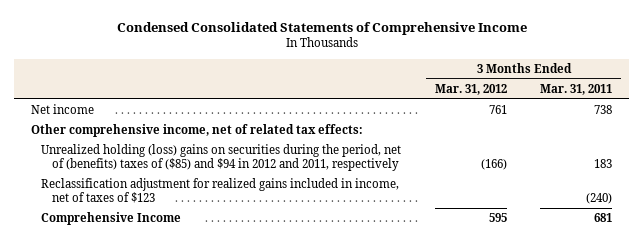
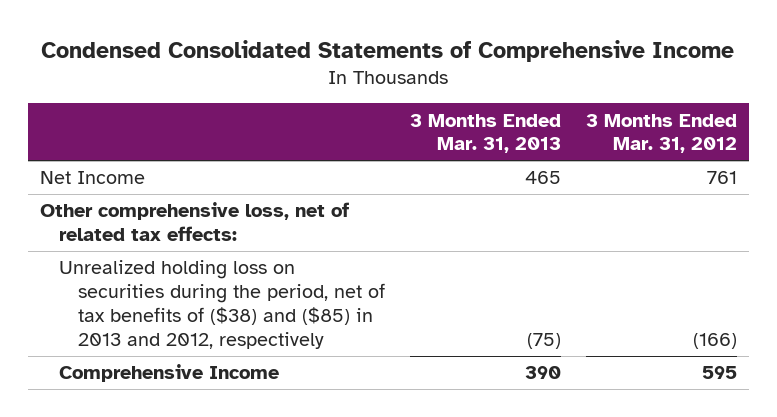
- | 3 Months Ended Mar. 31, 2012 | 3 Months Ended Mar. 31, 2011
+ | 3 Months Ended Mar. 31, 2013 | 3 Months Ended Mar. 31, 2012
- Net income | 761 | 738
- Other comprehensive income, net of related tax effects:
- Unrealized holding (loss) gains on securities during the period, net of (benefits) taxes of ($85) and $94 in 2012 and 2011, respectively | (166) | 183
- Reclassification adjustment for realized gains included in income, net of taxes of $123 | | (240)
+ Net Income | 465 | 761
+ Other comprehensive loss, net of related tax effects:
+ Unrealized holding loss on securities during the period, net of tax benefits of ($38) and ($85) in 2013 and 2012, respectively | (75) | (166)

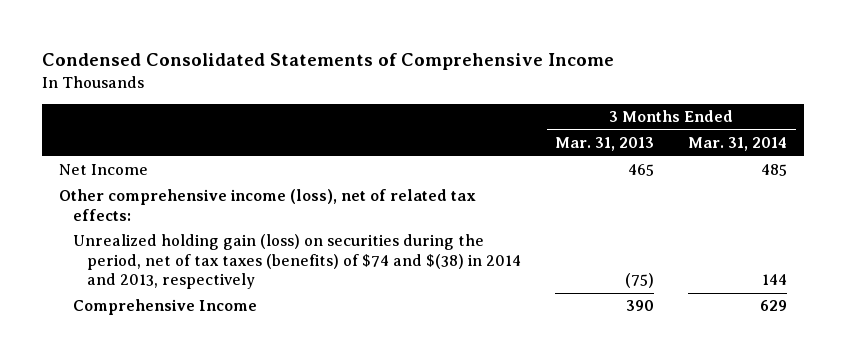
- | 3 Months Ended Mar. 31, 2013 | 3 Months Ended Mar. 31, 2012
+ | 3 Months Ended Mar. 31, 2013 | 3 Months Ended Mar. 31, 2014
- Other comprehensive loss, net of related tax effects:
- Unrealized holding loss on securities during the period, net of tax benefits of ($38) and ($85) in 2013 and 2012, respectively | (75) | (166)
+ Other comprehensive income (loss), net of related tax effects:
+ Unrealized holding gain (loss) on securities during the period, net of tax taxes (benefits) of $74 and $(38) in 2014 and 2013, respectively | (75) | 144

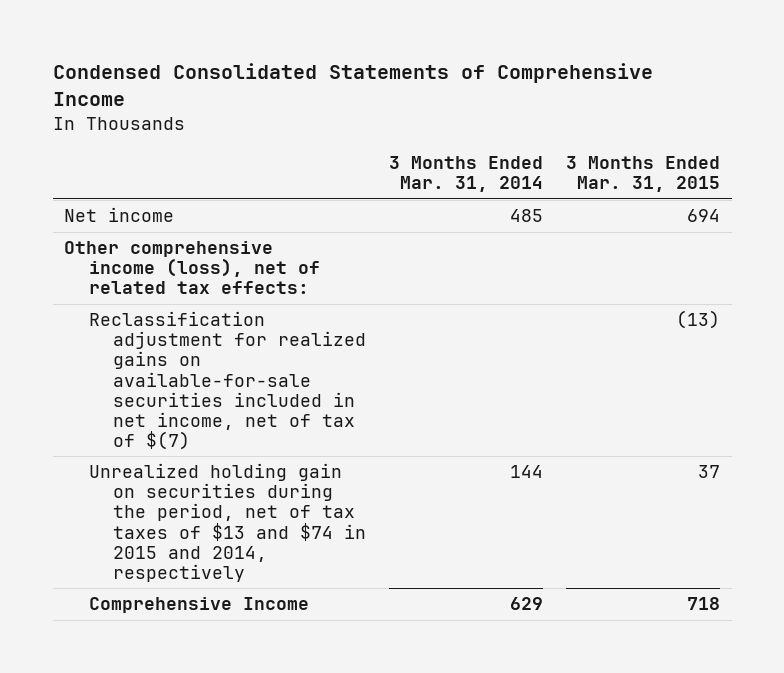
- | 3 Months Ended Mar. 31, 2013 | 3 Months Ended Mar. 31, 2014
+ | 3 Months Ended Mar. 31, 2014 | 3 Months Ended Mar. 31, 2015
- Net Income | 465 | 485
+ Net income | 485 | 694
- Unrealized holding gain (loss) on securities during the period, net of tax taxes (benefits) of $74 and $(38) in 2014 and 2013, respectively | (75) | 144
+ Reclassification adjustment for realized gains on available-for-sale securities included in net income, net of tax of $(7) | | (13)
+ Unrealized holding gain on securities during the period, net of tax taxes of $13 and $74 in 2015 and 2014, respectively | 144 | 37

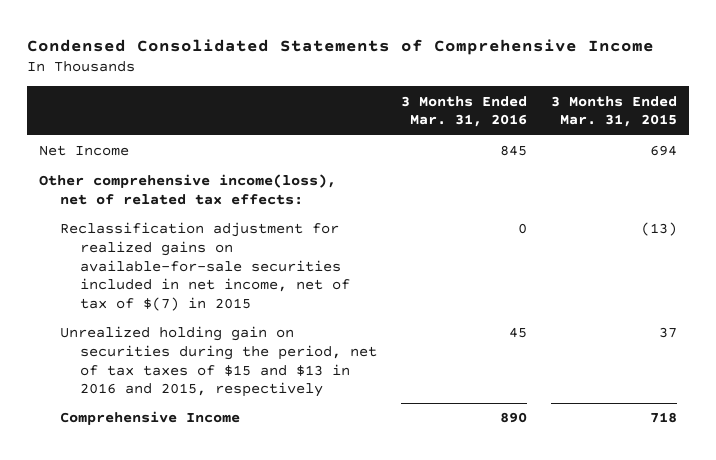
- | 3 Months Ended Mar. 31, 2014 | 3 Months Ended Mar. 31, 2015
+ | 3 Months Ended Mar. 31, 2016 | 3 Months Ended Mar. 31, 2015
- Net income | 485 | 694
- Other comprehensive income (loss), net of related tax effects:
- Reclassification adjustment for realized gains on available-for-sale securities included in net income, net of tax of $(7) | | (13)
- Unrealized holding gain on securities during the period, net of tax taxes of $13 and $74 in 2015 and 2014, respectively | 144 | 37
+ Net Income | 845 | 694
+ Other comprehensive income(loss), net of related tax effects:
+ Reclassification adjustment for realized gains on available-for-sale securities included in net income, net of tax of $(7) in 2015 | 0 | (13)
+ Unrealized holding gain on securities during the period, net of tax taxes of $15 and $13 in 2016 and 2015, respectively | 45 | 37

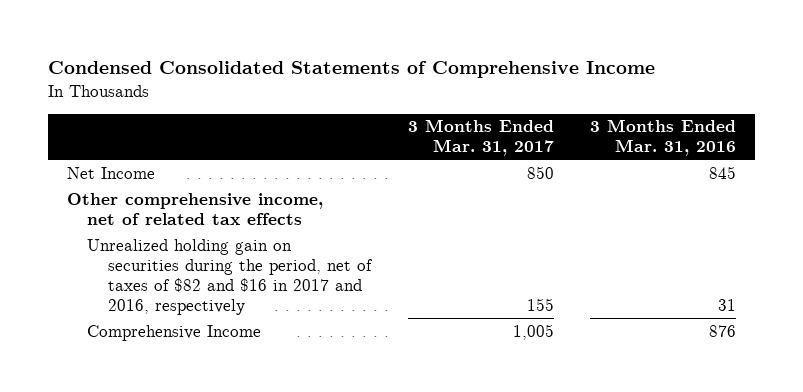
- | 3 Months Ended Mar. 31, 2016 | 3 Months Ended Mar. 31, 2015
+ | 3 Months Ended Mar. 31, 2017 | 3 Months Ended Mar. 31, 2016
- Other comprehensive income(loss), net of related tax effects:
- Reclassification adjustment for realized gains on available-for-sale securities included in net income, net of tax of $(7) in 2015 | 0 | (13)
- Unrealized holding gain on securities during the period, net of tax taxes of $15 and $13 in 2016 and 2015, respectively | 45 | 37
- Comprehensive Income | 890 | 718
+ Other comprehensive income, net of related tax effects
+ Unrealized holding gain on securities during the period, net of taxes of $82 and $16 in 2017 and 2016, respectively | 155 | 31
+ Comprehensive Income | 1,005 | 876

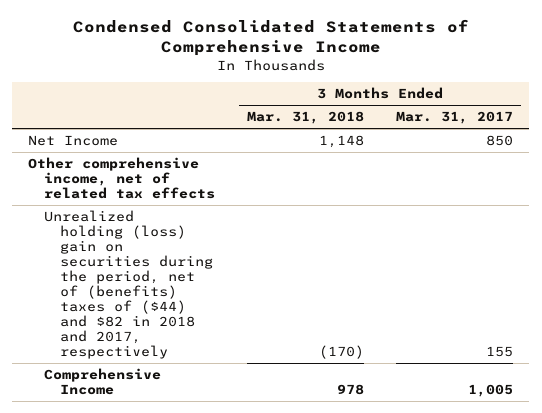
- | 3 Months Ended Mar. 31, 2017 | 3 Months Ended Mar. 31, 2016
+ | 3 Months Ended Mar. 31, 2018 | 3 Months Ended Mar. 31, 2017
- Unrealized holding gain on securities during the period, net of taxes of $82 and $16 in 2017 and 2016, respectively | 155 | 31
+ Unrealized holding (loss) gain on securities during the period, net of (benefits) taxes of ($44) and $82 in 2018 and 2017, respectively | (170) | 155

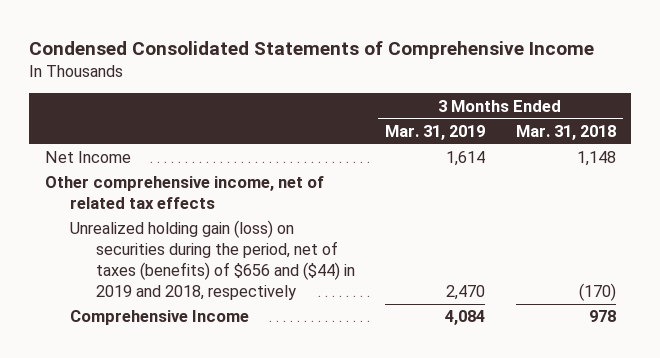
- | 3 Months Ended Mar. 31, 2018 | 3 Months Ended Mar. 31, 2017
+ | 3 Months Ended Mar. 31, 2019 | 3 Months Ended Mar. 31, 2018
- Unrealized holding (loss) gain on securities during the period, net of (benefits) taxes of ($44) and $82 in 2018 and 2017, respectively | (170) | 155
+ Unrealized holding gain (loss) on securities during the period, net of taxes (benefits) of $656 and ($44) in 2019 and 2018, respectively | 2,470 | (170)

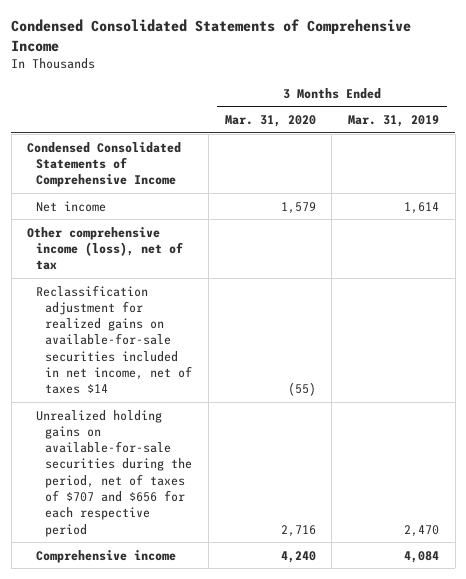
- | 3 Months Ended Mar. 31, 2019 | 3 Months Ended Mar. 31, 2018
+ | 3 Months Ended Mar. 31, 2020 | 3 Months Ended Mar. 31, 2019
- Net Income | 1,614 | 1,148
- Other comprehensive income, net of related tax effects
- Unrealized holding gain (loss) on securities during the period, net of taxes (benefits) of $656 and ($44) in 2019 and 2018, respectively | 2,470 | (170)
- Comprehensive Income | 4,084 | 978
+ Condensed Consolidated Statements of Comprehensive Income
+ Net income | 1,579 | 1,614
+ Other comprehensive income (loss), net of tax
+ Reclassification adjustment for realized gains on available-for-sale securities included in net income, net of taxes $14 | (55) |
+ Unrealized holding gains on available-for-sale securities during the period, net of taxes of $707 and $656 for each respective period | 2,716 | 2,470
+ Comprehensive income | 4,240 | 4,084

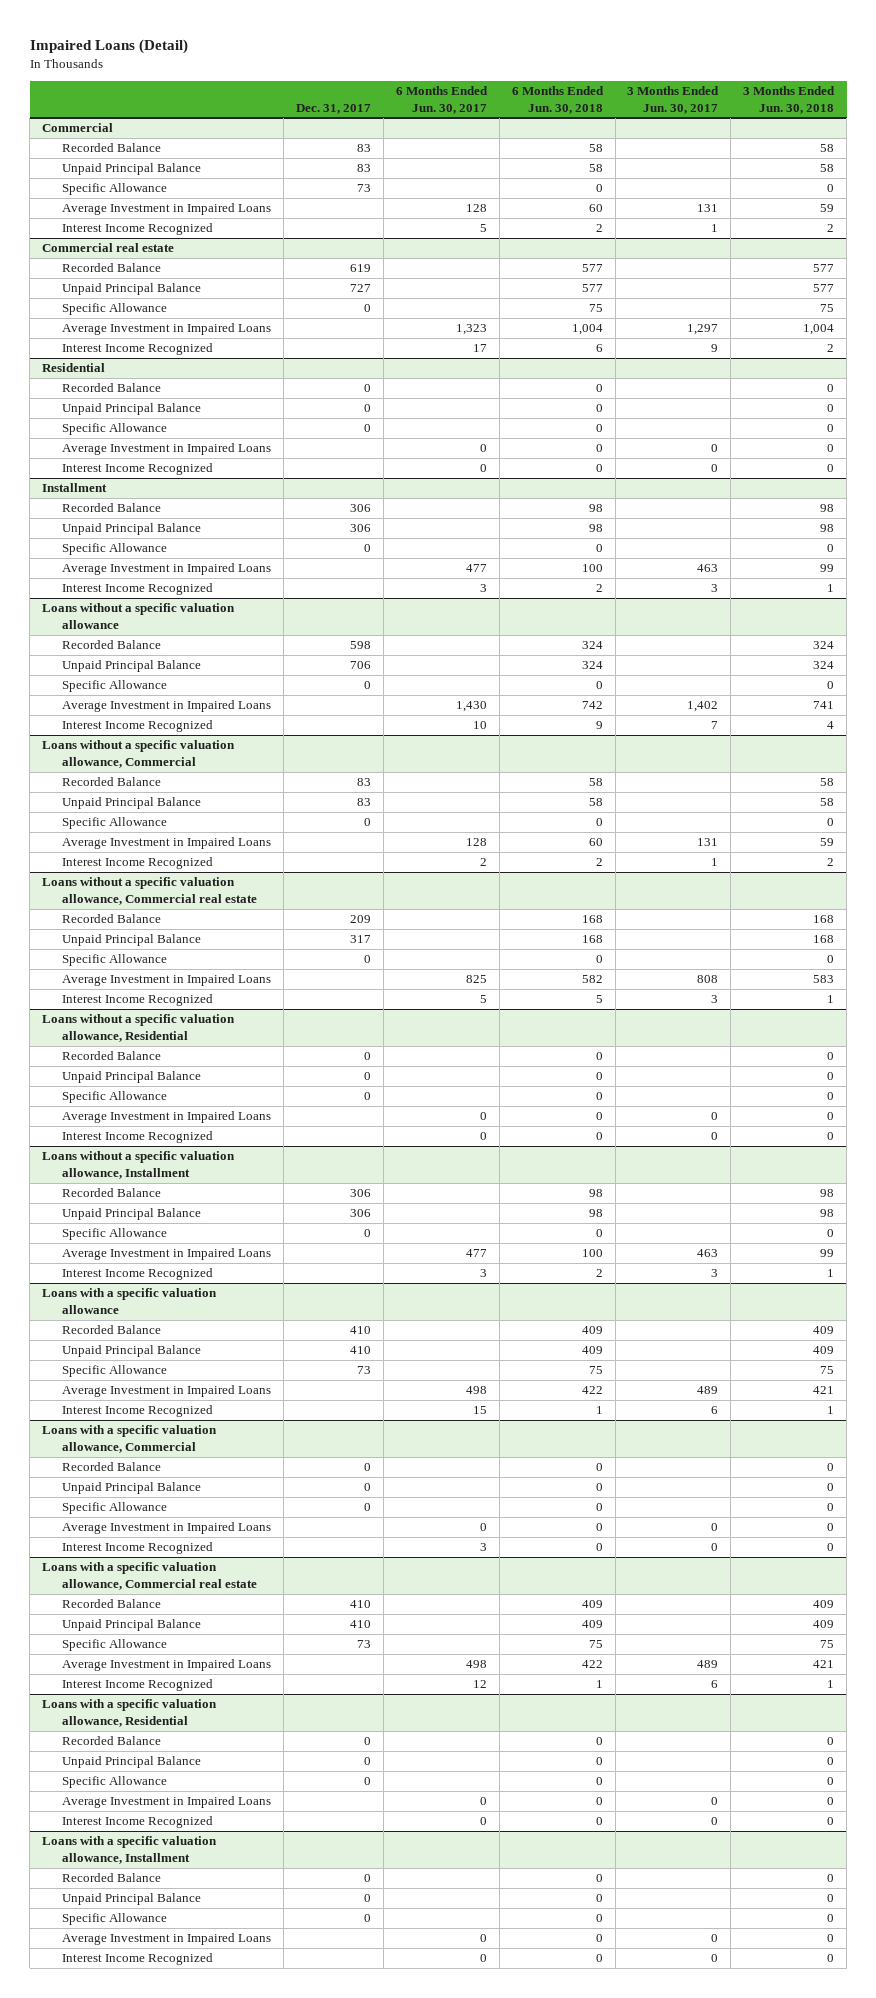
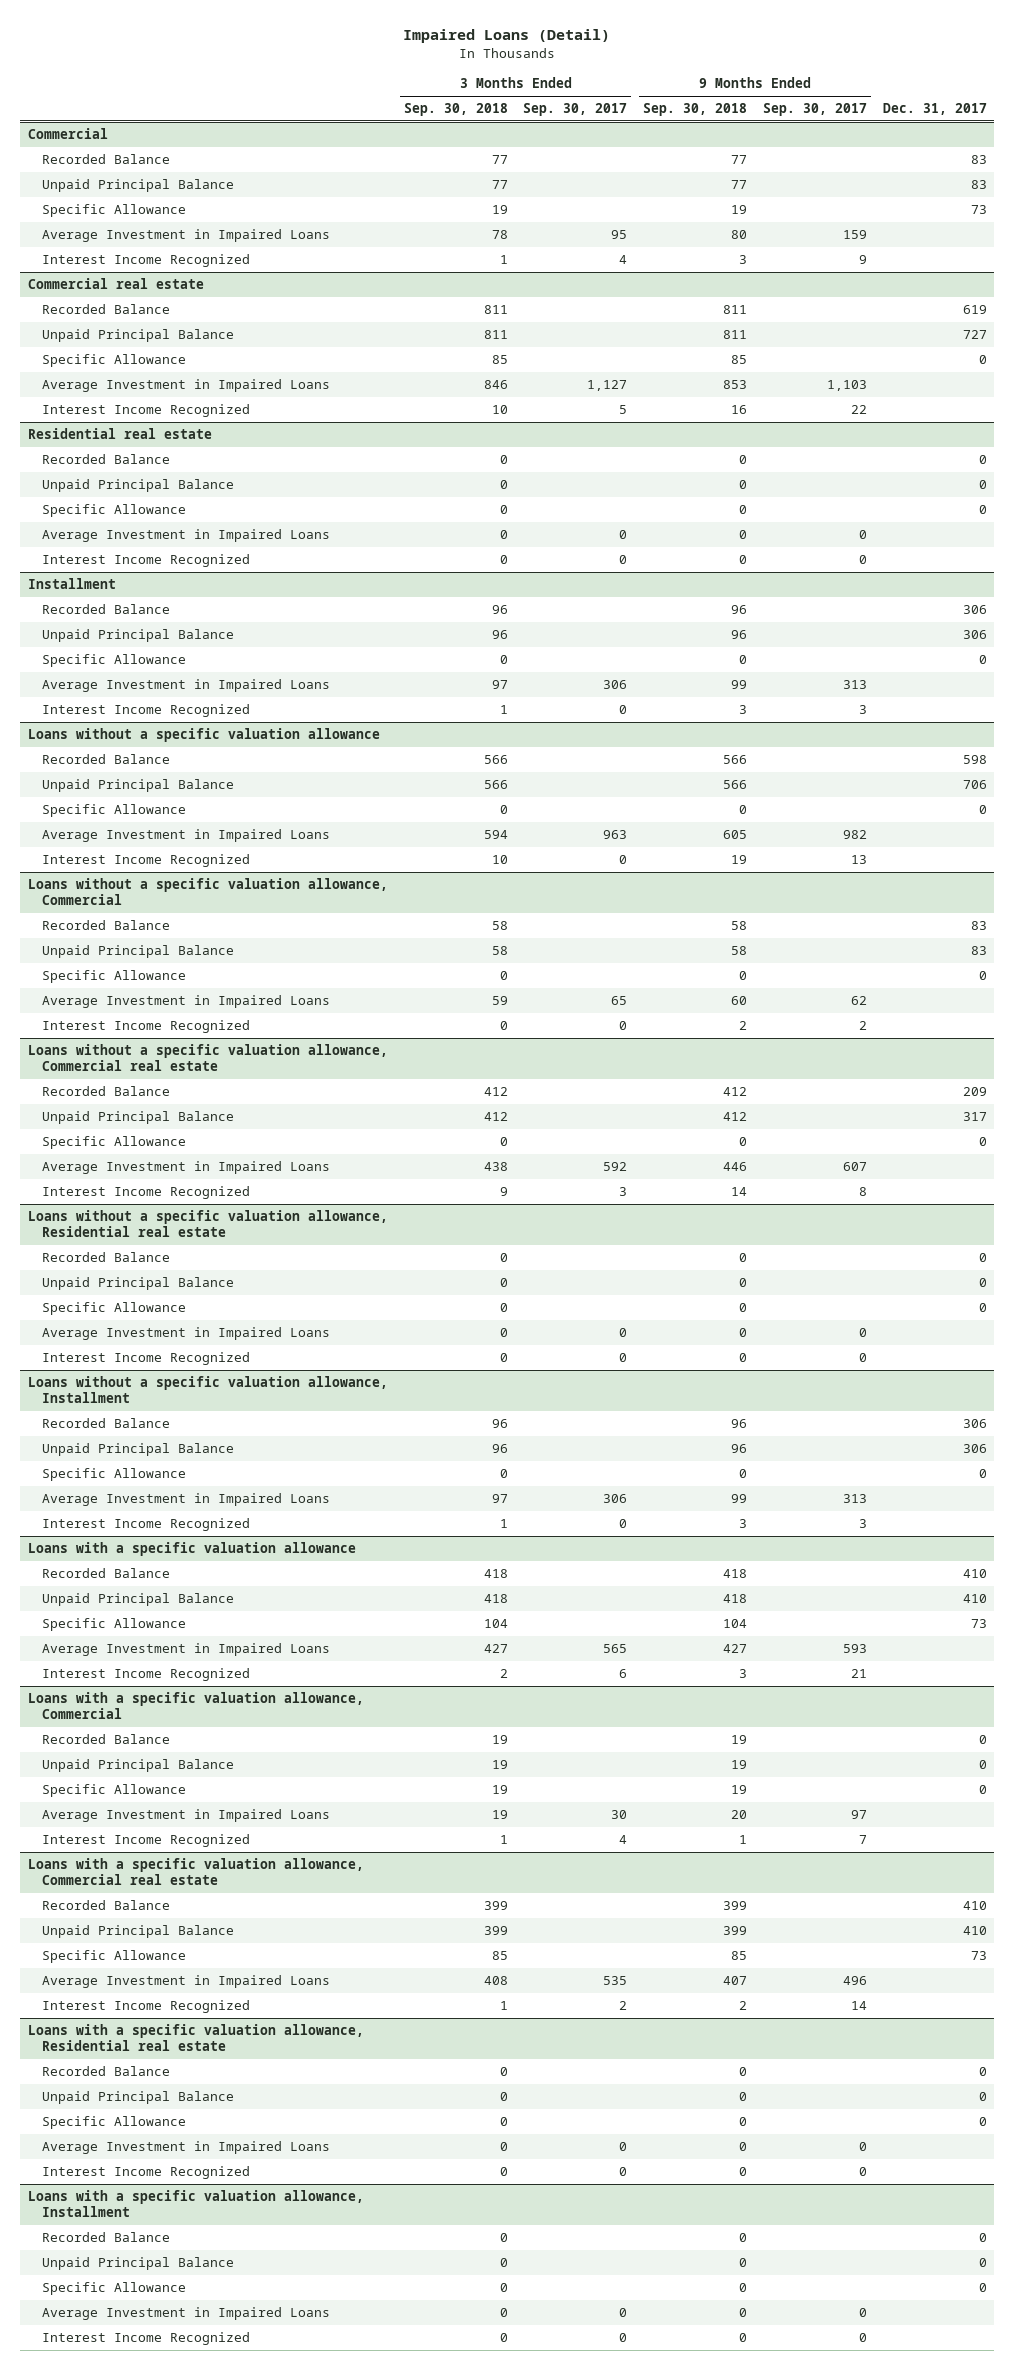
- | Dec. 31, 2017 | 6 Months Ended Jun. 30, 2017 | 6 Months Ended Jun. 30, 2018 | 3 Months Ended Jun. 30, 2017 | 3 Months Ended Jun. 30, 2018
+ | 3 Months Ended Sep. 30, 2018 | 3 Months Ended Sep. 30, 2017 | 9 Months Ended Sep. 30, 2018 | 9 Months Ended Sep. 30, 2017 | Dec. 31, 2017
- Residential
+ Residential real estate
- Loans without a specific valuation allowance, Residential
+ Loans without a specific valuation allowance, Residential real estate
- Loans with a specific valuation allowance, Residential
+ Loans with a specific valuation allowance, Residential real estate

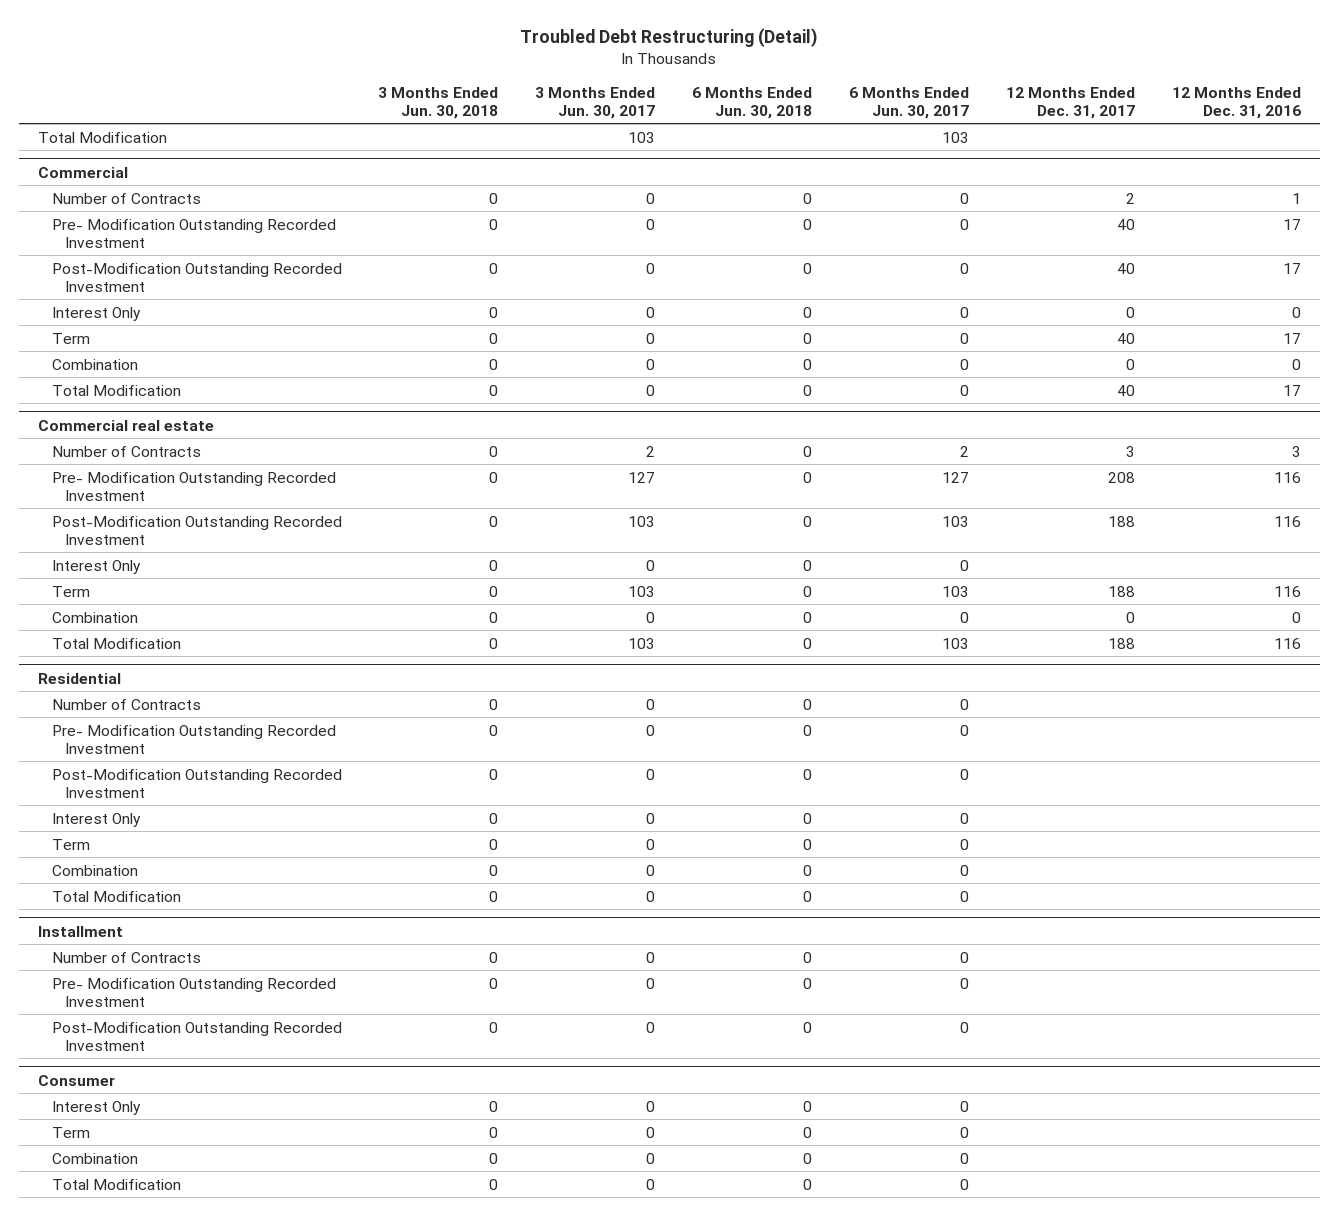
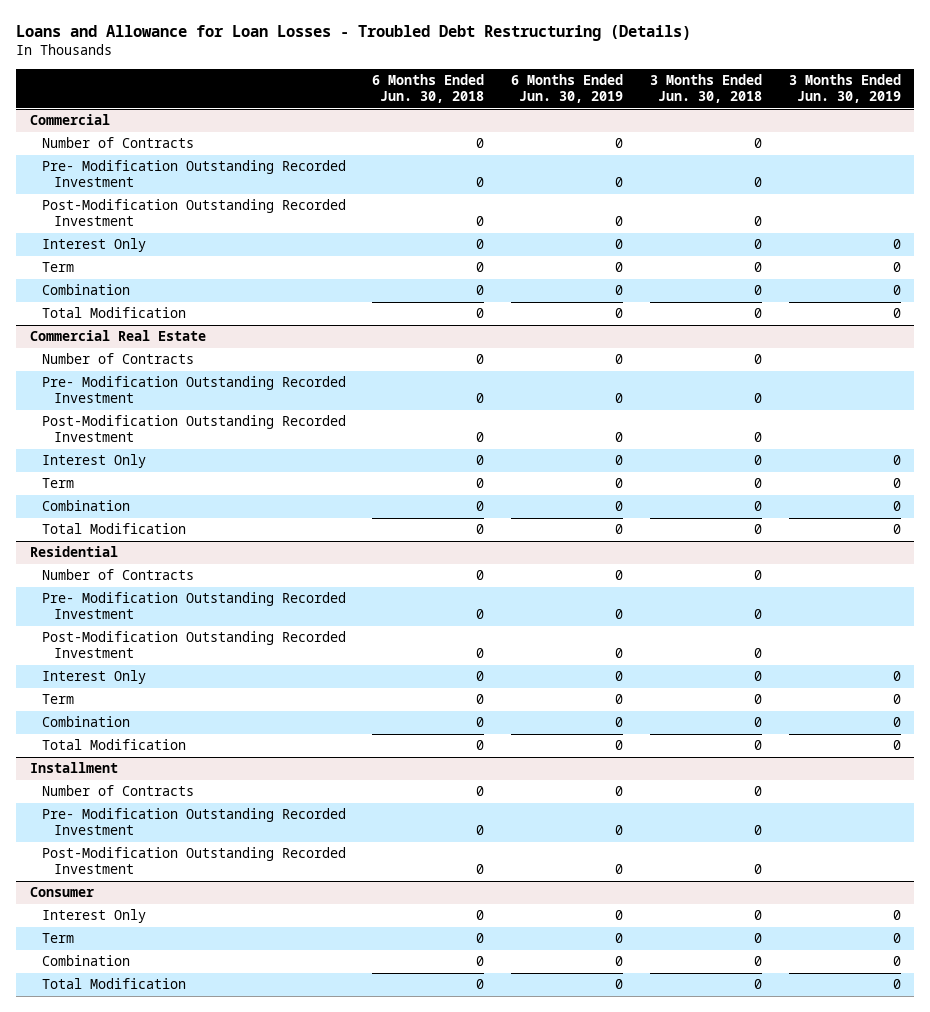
- Troubled Debt Restructuring (Detail)
+ Loans and Allowance for Loan Losses - Troubled Debt Restructuring (Details)
- | 3 Months Ended Jun. 30, 2018 | 3 Months Ended Jun. 30, 2017 | 6 Months Ended Jun. 30, 2018 | 6 Months Ended Jun. 30, 2017 | 12 Months Ended Dec. 31, 2017 | 12 Months Ended Dec. 31, 2016
+ | 6 Months Ended Jun. 30, 2018 | 6 Months Ended Jun. 30, 2019 | 3 Months Ended Jun. 30, 2018 | 3 Months Ended Jun. 30, 2019
- Total Modification | | 103 | | 103 | |
- Commercial real estate
+ Commercial Real Estate

